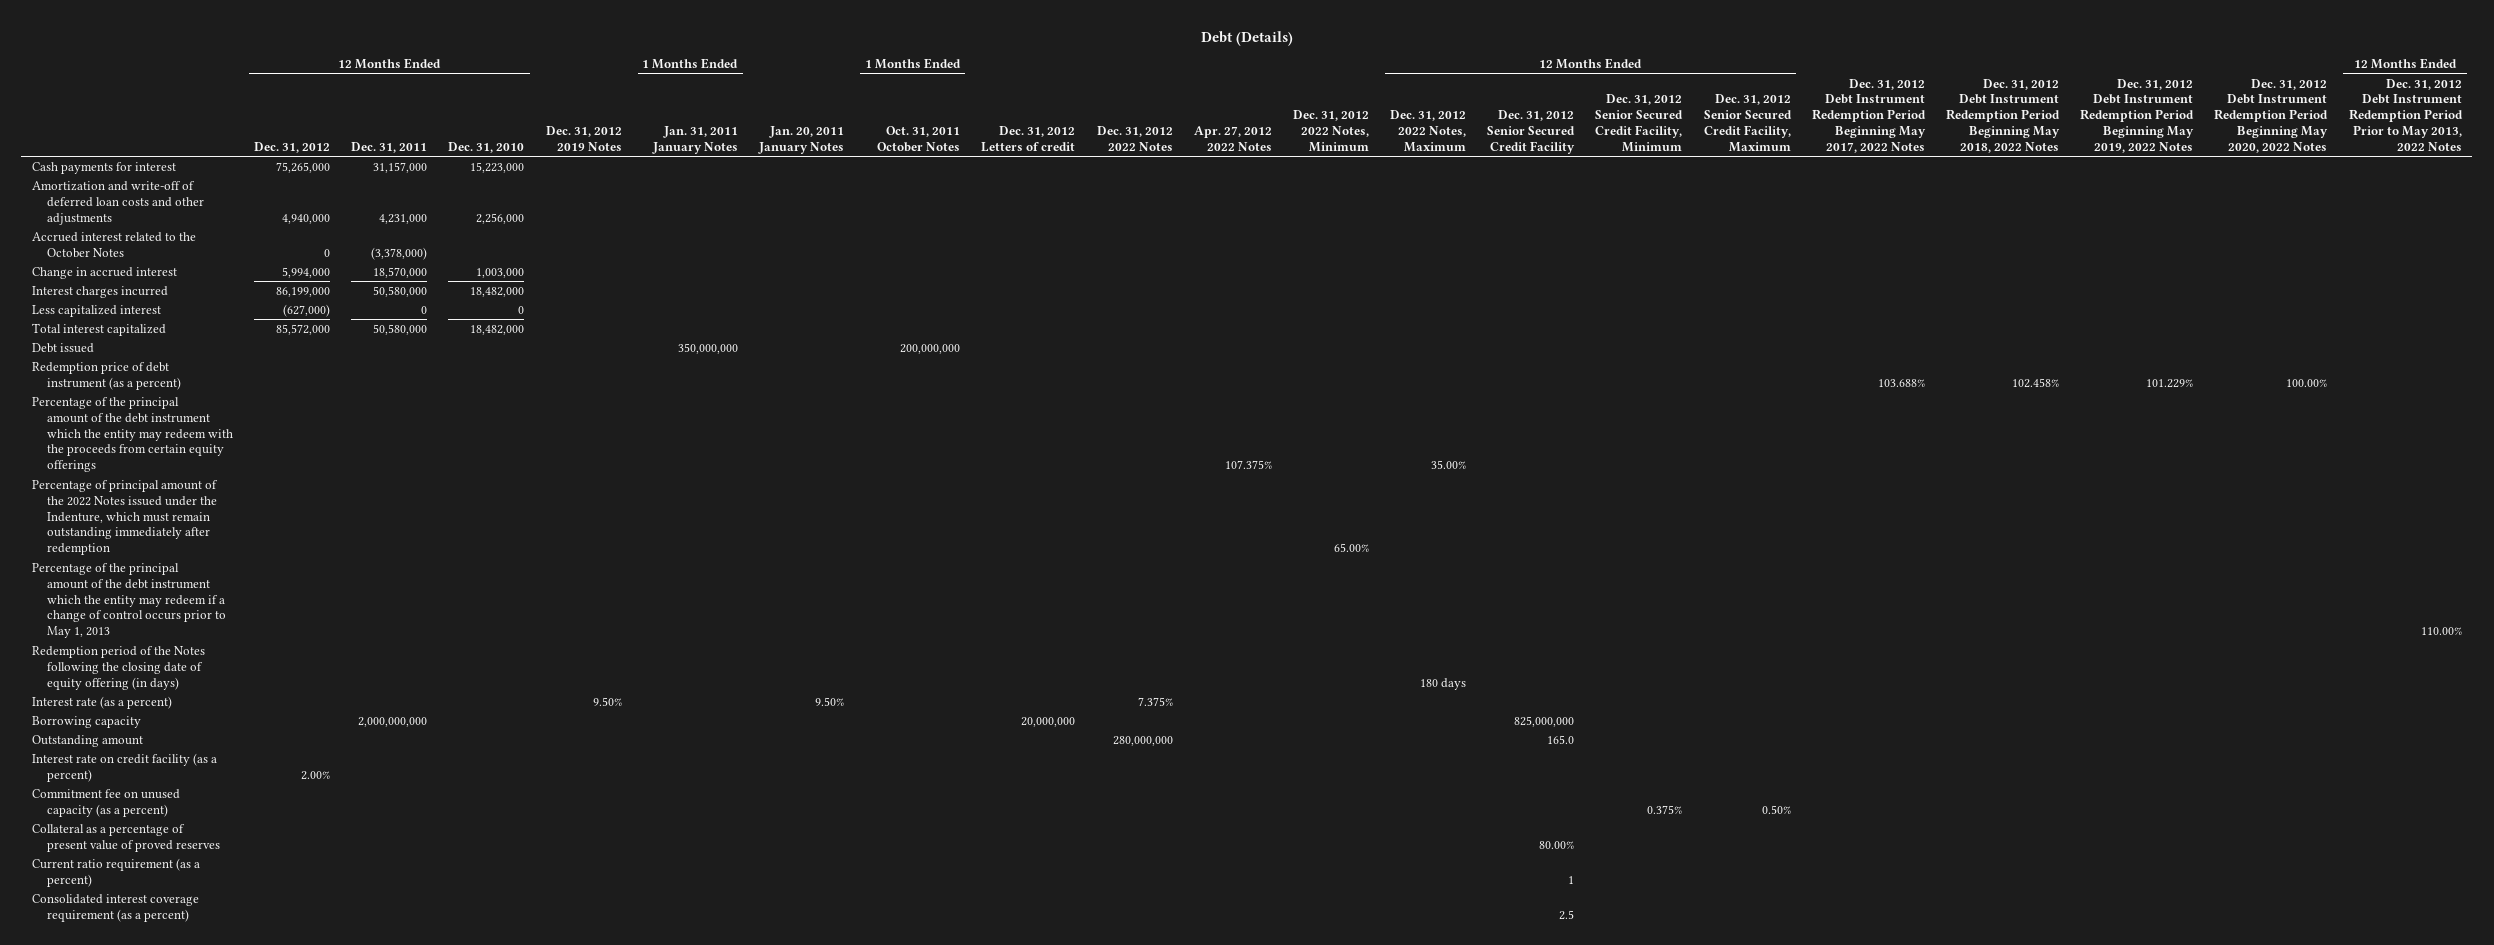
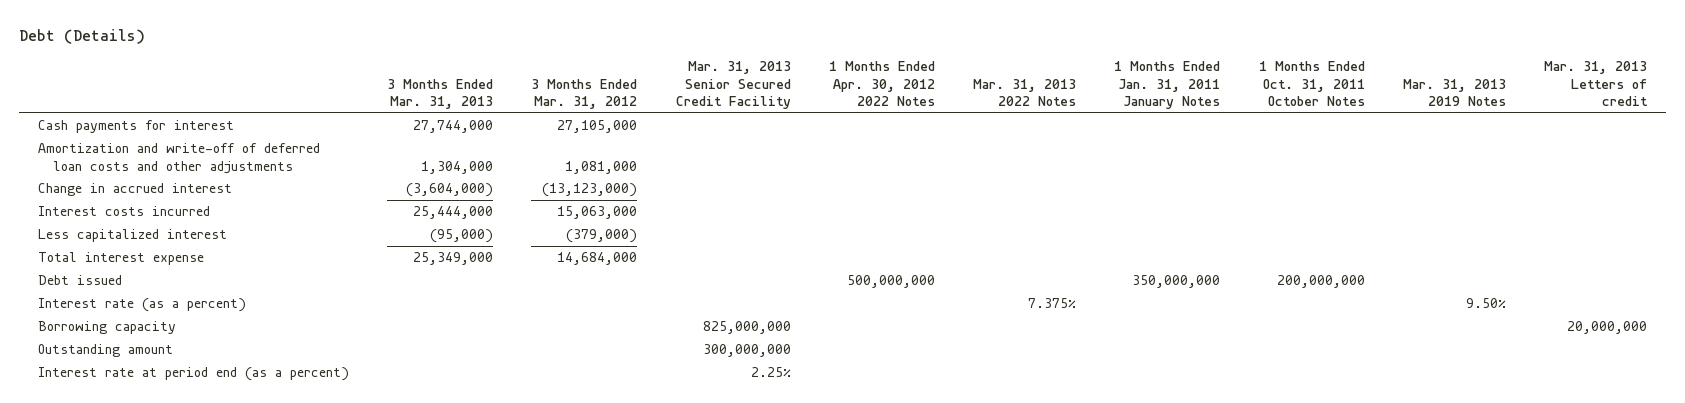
- | 12 Months Ended Dec. 31, 2012 | 12 Months Ended Dec. 31, 2011 | 12 Months Ended Dec. 31, 2010 | Dec. 31, 2012 2019 Notes | 1 Months Ended Jan. 31, 2011 January Notes | Jan. 20, 2011 January Notes | 1 Months Ended Oct. 31, 2011 October Notes | Dec. 31, 2012 Letters of credit | Dec. 31, 2012 2022 Notes | Apr. 27, 2012 2022 Notes | Dec. 31, 2012 2022 Notes, Minimum | 12 Months Ended Dec. 31, 2012 2022 Notes, Maximum | 12 Months Ended Dec. 31, 2012 Senior Secured Credit Facility | 12 Months Ended Dec. 31, 2012 Senior Secured Credit Facility, Minimum | 12 Months Ended Dec. 31, 2012 Senior Secured Credit Facility, Maximum | Dec. 31, 2012 Debt Instrument Redemption Period Beginning May 2017, 2022 Notes | Dec. 31, 2012 Debt Instrument Redemption Period Beginning May 2018, 2022 Notes | Dec. 31, 2012 Debt Instrument Redemption Period Beginning May 2019, 2022 Notes | Dec. 31, 2012 Debt Instrument Redemption Period Beginning May 2020, 2022 Notes | 12 Months Ended Dec. 31, 2012 Debt Instrument Redemption Period Prior to May 2013, 2022 Notes
+ | 3 Months Ended Mar. 31, 2013 | 3 Months Ended Mar. 31, 2012 | Mar. 31, 2013 Senior Secured Credit Facility | 1 Months Ended Apr. 30, 2012 2022 Notes | Mar. 31, 2013 2022 Notes | 1 Months Ended Jan. 31, 2011 January Notes | 1 Months Ended Oct. 31, 2011 October Notes | Mar. 31, 2013 2019 Notes | Mar. 31, 2013 Letters of credit
- Accrued interest related to the October Notes | 0 | (3,378,000) | | | | | | | | | | | | | | | | | |
- Interest charges incurred | 86,199,000 | 50,580,000 | 18,482,000 | | | | | | | | | | | | | | | | |
+ Interest costs incurred | 25,444,000 | 15,063,000 | | | | | | |
- Total interest capitalized | 85,572,000 | 50,580,000 | 18,482,000 | | | | | | | | | | | | | | | | |
+ Total interest expense | 25,349,000 | 14,684,000 | | | | | | |
- Redemption price of debt instrument (as a percent) | | | | | | | | | | | | | | | | 103.688% | 102.458% | 101.229% | 100.00% |
- Percentage of the principal amount of the debt instrument which the entity may redeem with the proceeds from certain equity offerings | | | | | | | | | | 107.375% | | 35.00% | | | | | | | |
- Percentage of principal amount of the 2022 Notes issued under the Indenture, which must remain outstanding immediately after redemption | | | | | | | | | | | 65.00% | | | | | | | | |
- Percentage of the principal amount of the debt instrument which the entity may redeem if a change of control occurs prior to May 1, 2013 | | | | | | | | | | | | | | | | | | | | 110.00%
- Redemption period of the Notes following the closing date of equity offering (in days) | | | | | | | | | | | | 180 days | | | | | | | |
- Interest rate on credit facility (as a percent) | 2.00% | | | | | | | | | | | | | | | | | | |
- Commitment fee on unused capacity (as a percent) | | | | | | | | | | | | | | 0.375% | 0.50% | | | | |
- Collateral as a percentage of present value of proved reserves | | | | | | | | | | | | | 80.00% | | | | | | |
- Current ratio requirement (as a percent) | | | | | | | | | | | | | 1 | | | | | | |
- Consolidated interest coverage requirement (as a percent) | | | | | | | | | | | | | 2.5 | | | | | | |
+ Interest rate at period end (as a percent) | | | 2.25% | | | | | |

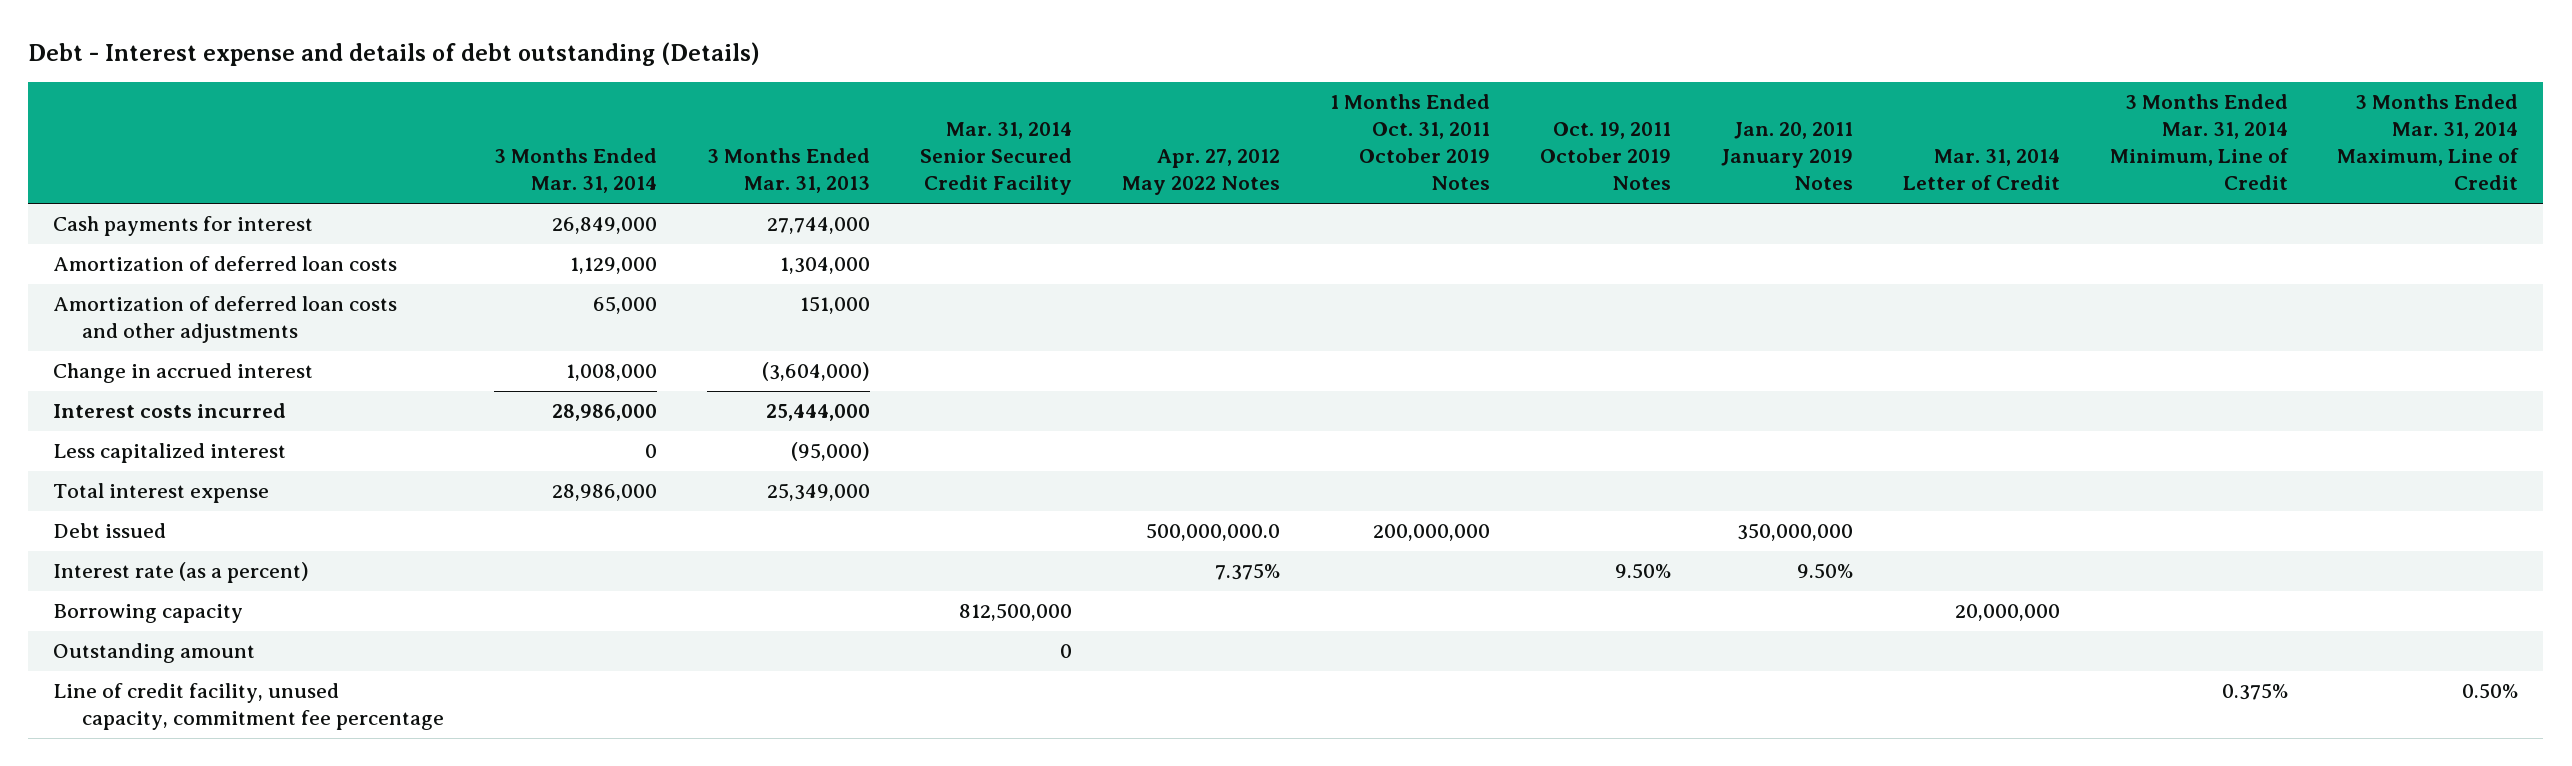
- Debt (Details)
+ Debt - Interest expense and details of debt outstanding (Details)
- | 3 Months Ended Mar. 31, 2013 | 3 Months Ended Mar. 31, 2012 | Mar. 31, 2013 Senior Secured Credit Facility | 1 Months Ended Apr. 30, 2012 2022 Notes | Mar. 31, 2013 2022 Notes | 1 Months Ended Jan. 31, 2011 January Notes | 1 Months Ended Oct. 31, 2011 October Notes | Mar. 31, 2013 2019 Notes | Mar. 31, 2013 Letters of credit
+ | 3 Months Ended Mar. 31, 2014 | 3 Months Ended Mar. 31, 2013 | Mar. 31, 2014 Senior Secured Credit Facility | Apr. 27, 2012 May 2022 Notes | 1 Months Ended Oct. 31, 2011 October 2019 Notes | Oct. 19, 2011 October 2019 Notes | Jan. 20, 2011 January 2019 Notes | Mar. 31, 2014 Letter of Credit | 3 Months Ended Mar. 31, 2014 Minimum, Line of Credit | 3 Months Ended Mar. 31, 2014 Maximum, Line of Credit
- Amortization and write-off of deferred loan costs and other adjustments | 1,304,000 | 1,081,000 | | | | | | |
+ Amortization of deferred loan costs | 1,129,000 | 1,304,000 | | | | | | | |
+ Amortization of deferred loan costs and other adjustments | 65,000 | 151,000 | | | | | | | |
- Interest rate at period end (as a percent) | | | 2.25% | | | | | |
+ Line of credit facility, unused capacity, commitment fee percentage | | | | | | | | | 0.375% | 0.50%

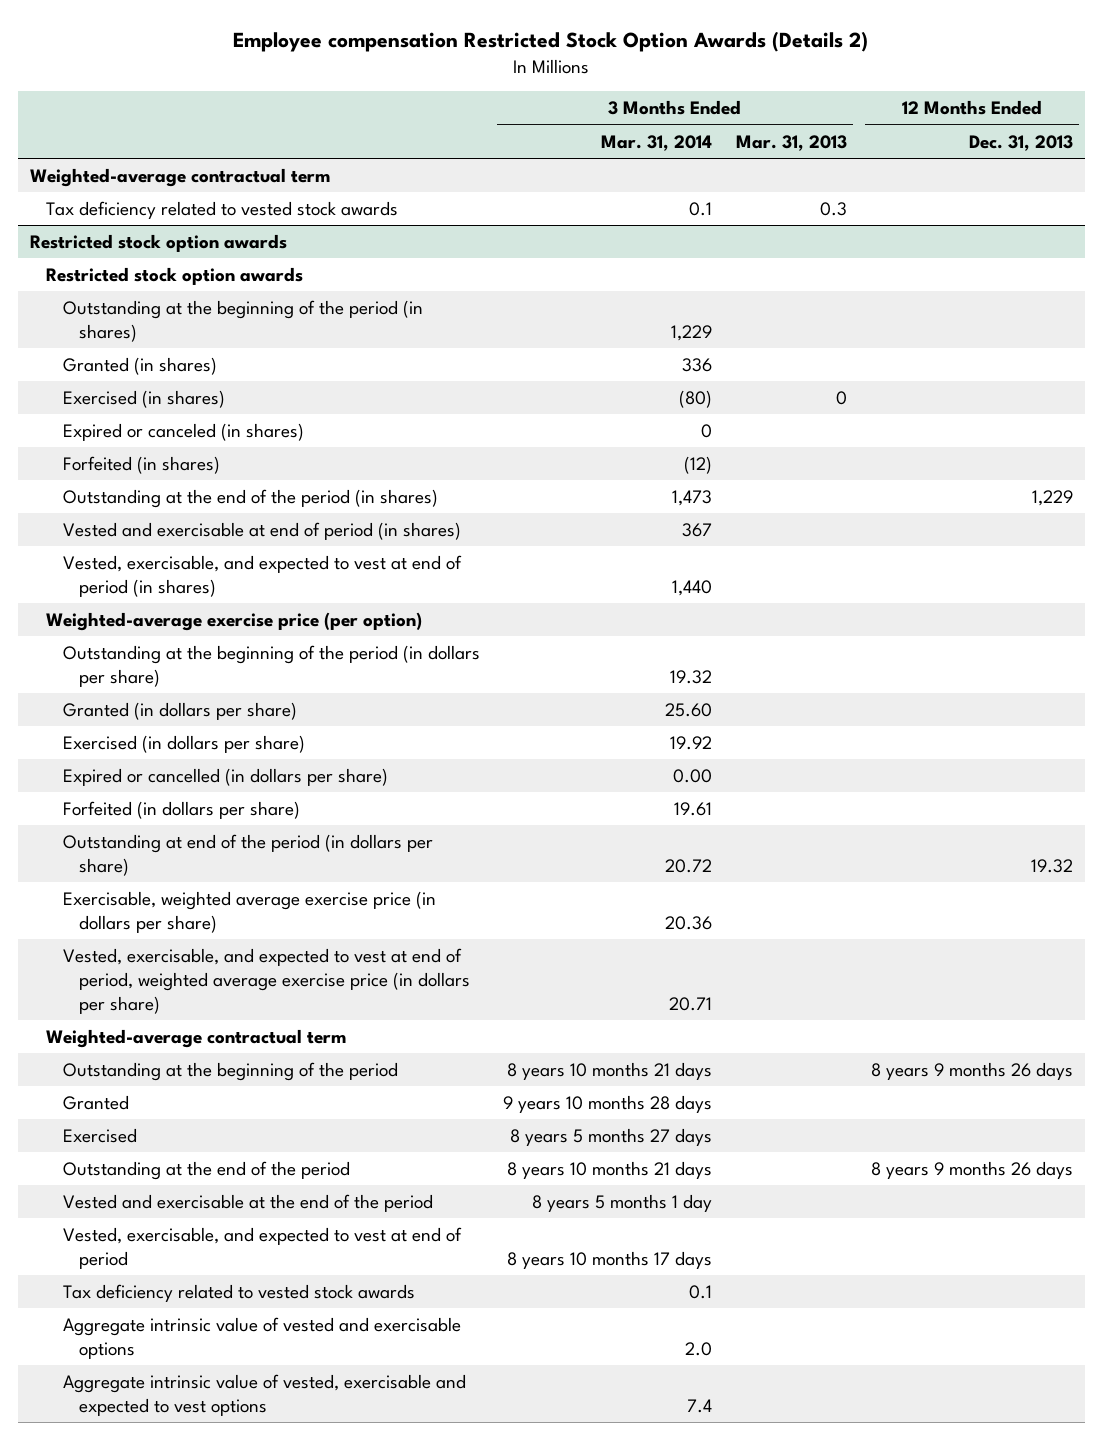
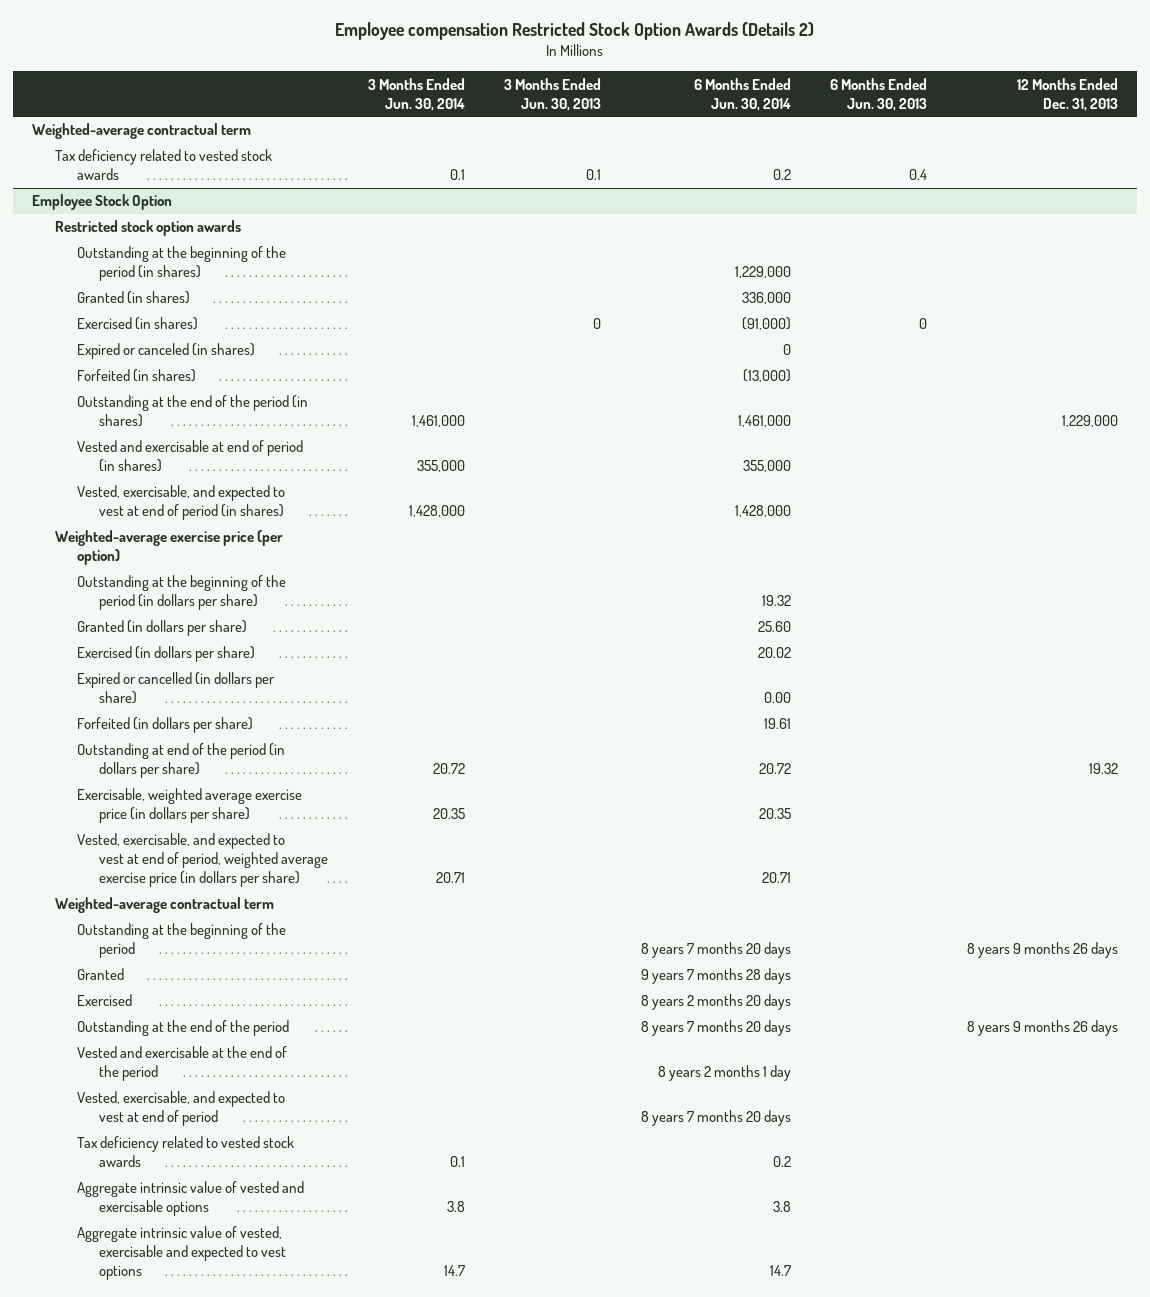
- | 3 Months Ended Mar. 31, 2014 | 3 Months Ended Mar. 31, 2013 | 12 Months Ended Dec. 31, 2013
+ | 3 Months Ended Jun. 30, 2014 | 3 Months Ended Jun. 30, 2013 | 6 Months Ended Jun. 30, 2014 | 6 Months Ended Jun. 30, 2013 | 12 Months Ended Dec. 31, 2013
- Restricted stock option awards
+ Employee Stock Option
- Outstanding at the end of the period (in shares) | 1,473 | | 1,229
+ Outstanding at the end of the period (in shares) | 1,461,000 | | 1,461,000 | | 1,229,000

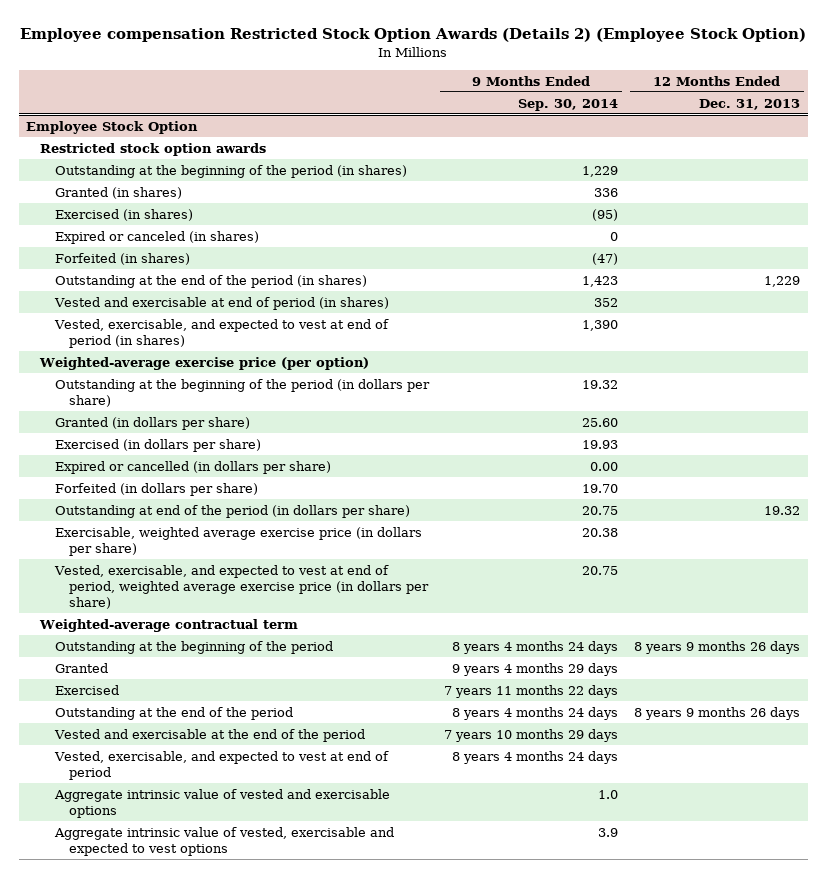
- Employee compensation Restricted Stock Option Awards (Details 2)
+ Employee compensation Restricted Stock Option Awards (Details 2) (Employee Stock Option)
- | 3 Months Ended Jun. 30, 2014 | 3 Months Ended Jun. 30, 2013 | 6 Months Ended Jun. 30, 2014 | 6 Months Ended Jun. 30, 2013 | 12 Months Ended Dec. 31, 2013
+ | 9 Months Ended Sep. 30, 2014 | 12 Months Ended Dec. 31, 2013
- Weighted-average contractual term
- Tax deficiency related to vested stock awards | 0.1 | 0.1 | 0.2 | 0.4 |
@ Employee Stock Option
- Outstanding at the end of the period (in shares) | 1,461,000 | | 1,461,000 | | 1,229,000
+ Outstanding at the end of the period (in shares) | 1,423 | 1,229
- Tax deficiency related to vested stock awards | 0.1 | | 0.2 | |

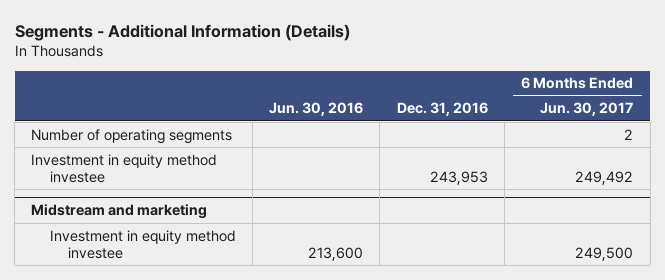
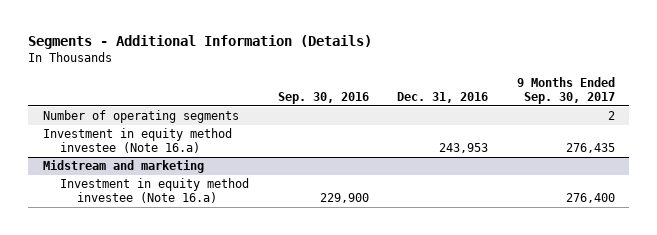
- | Jun. 30, 2016 | Dec. 31, 2016 | 6 Months Ended Jun. 30, 2017
+ | Sep. 30, 2016 | Dec. 31, 2016 | 9 Months Ended Sep. 30, 2017
- Investment in equity method investee | | 243,953 | 249,492
+ Investment in equity method investee (Note 16.a) | | 243,953 | 276,435
@ Midstream and marketing
- Investment in equity method investee | 213,600 | | 249,500
+ Investment in equity method investee (Note 16.a) | 229,900 | | 276,400

